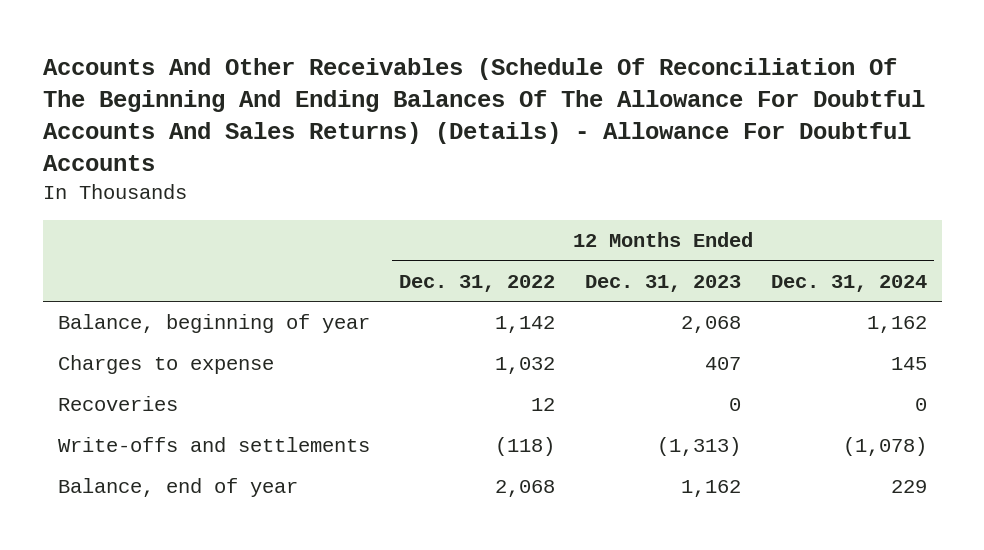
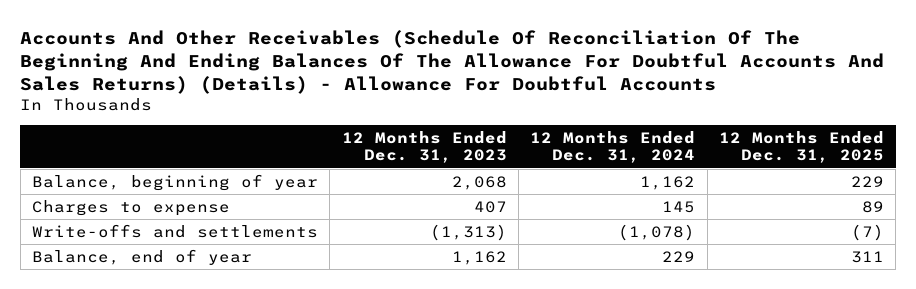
- | 12 Months Ended Dec. 31, 2022 | 12 Months Ended Dec. 31, 2023 | 12 Months Ended Dec. 31, 2024
+ | 12 Months Ended Dec. 31, 2023 | 12 Months Ended Dec. 31, 2024 | 12 Months Ended Dec. 31, 2025
- Recoveries | 12 | 0 | 0

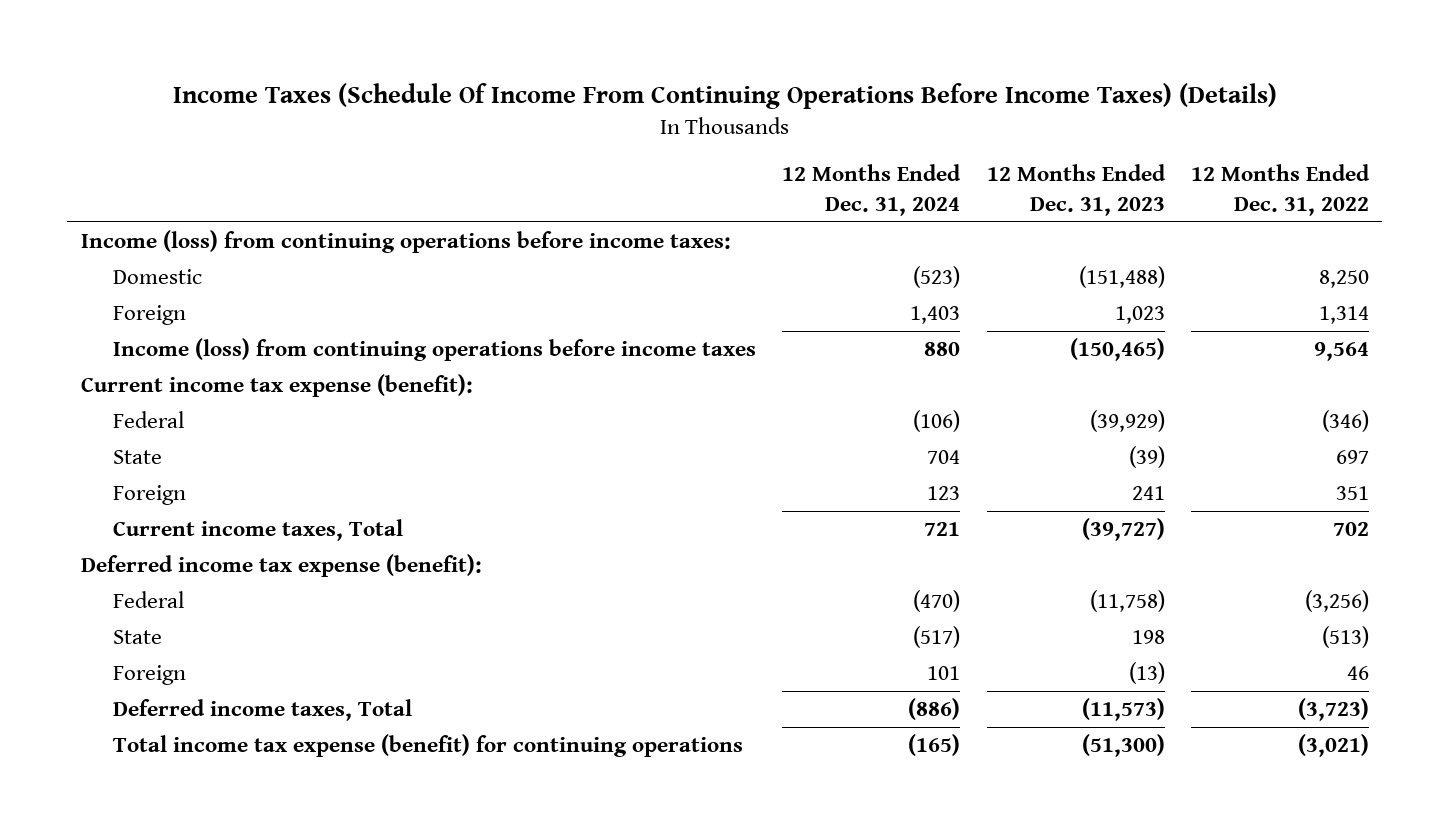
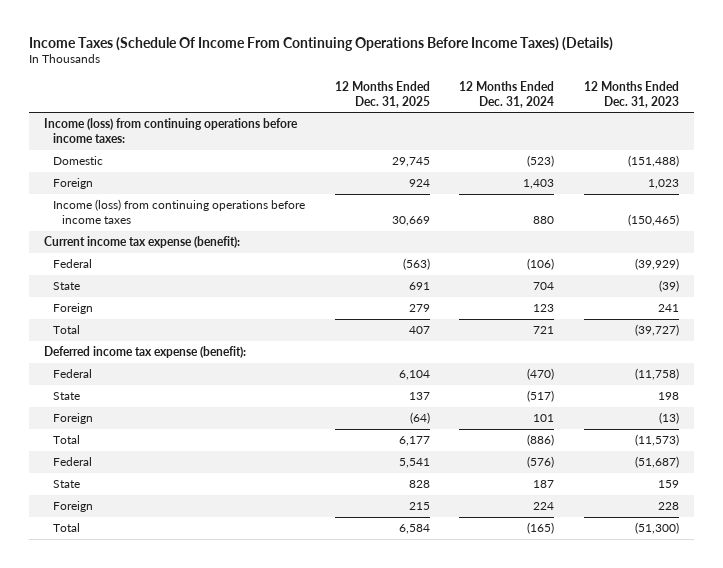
- | 12 Months Ended Dec. 31, 2024 | 12 Months Ended Dec. 31, 2023 | 12 Months Ended Dec. 31, 2022
+ | 12 Months Ended Dec. 31, 2025 | 12 Months Ended Dec. 31, 2024 | 12 Months Ended Dec. 31, 2023
- Current income taxes, Total | 721 | (39,727) | 702
+ Total | 407 | 721 | (39,727)
- Deferred income taxes, Total | (886) | (11,573) | (3,723)
- Total income tax expense (benefit) for continuing operations | (165) | (51,300) | (3,021)
+ Total | 6,177 | (886) | (11,573)
+ Federal | 5,541 | (576) | (51,687)
+ State | 828 | 187 | 159
+ Foreign | 215 | 224 | 228
+ Total | 6,584 | (165) | (51,300)

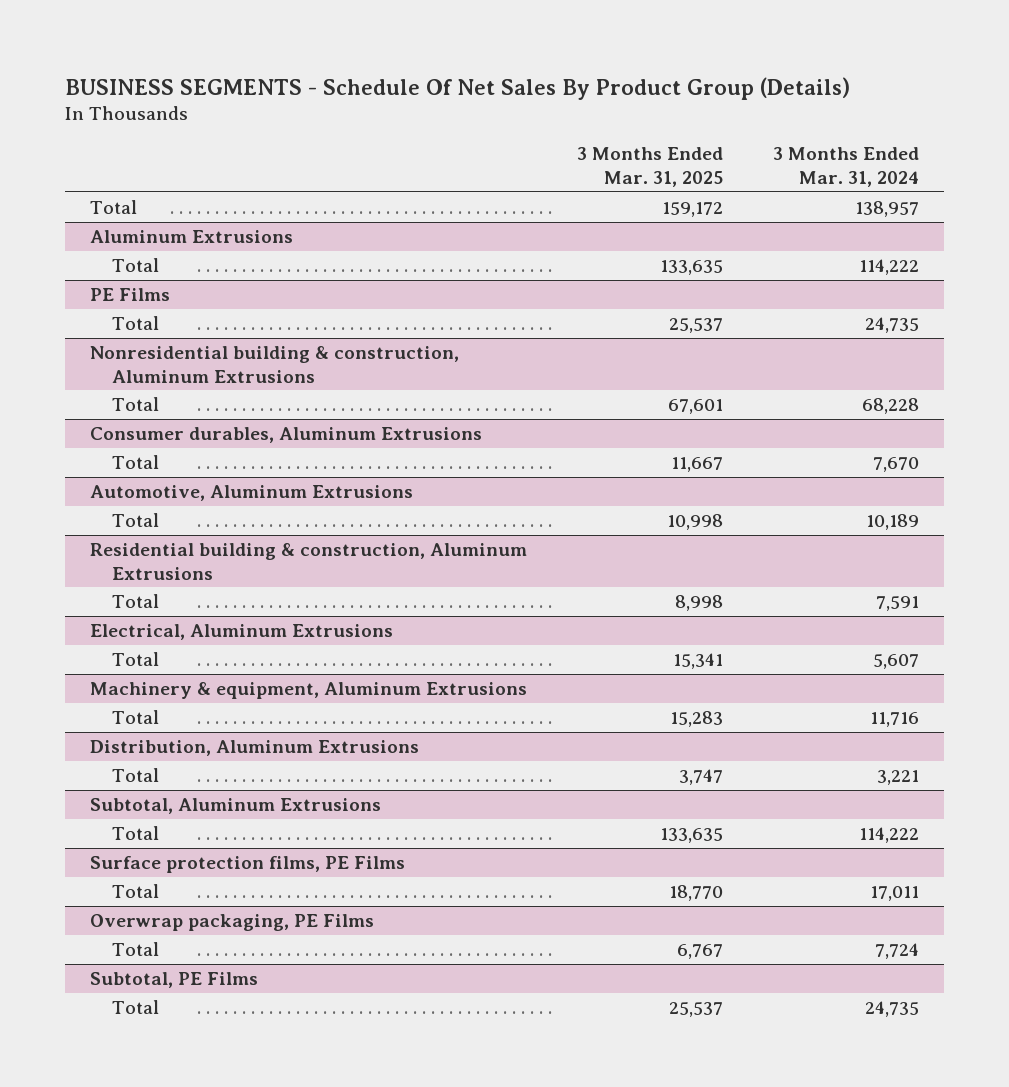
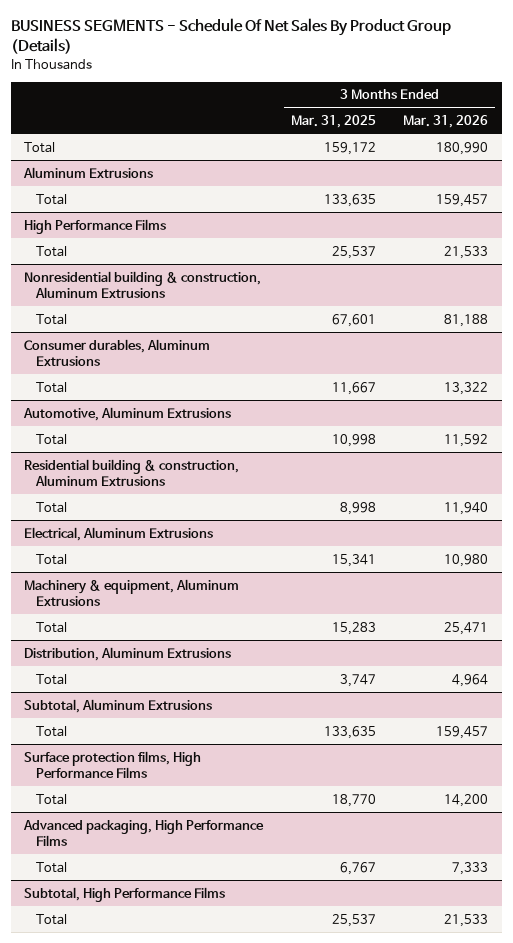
- | 3 Months Ended Mar. 31, 2025 | 3 Months Ended Mar. 31, 2024
+ | 3 Months Ended Mar. 31, 2025 | 3 Months Ended Mar. 31, 2026
- PE Films
+ High Performance Films
- Surface protection films, PE Films
+ Surface protection films, High Performance Films
- Overwrap packaging, PE Films
+ Advanced packaging, High Performance Films
- Subtotal, PE Films
+ Subtotal, High Performance Films

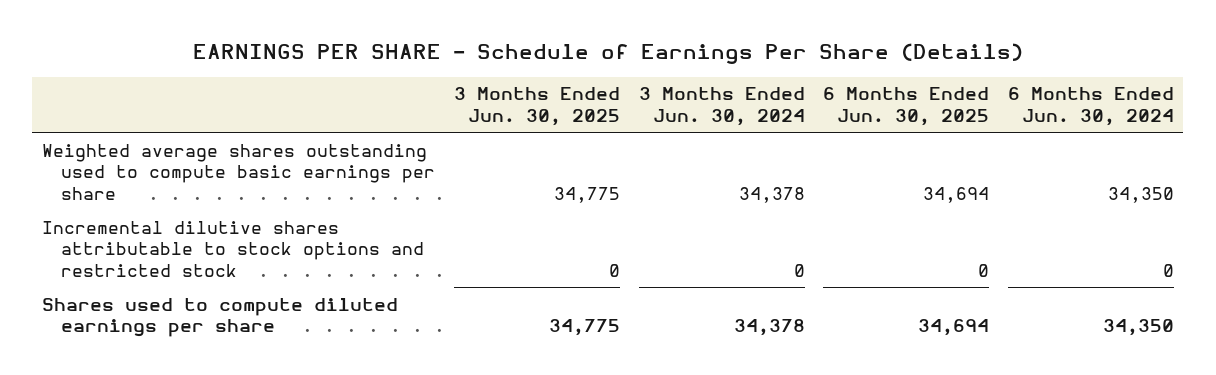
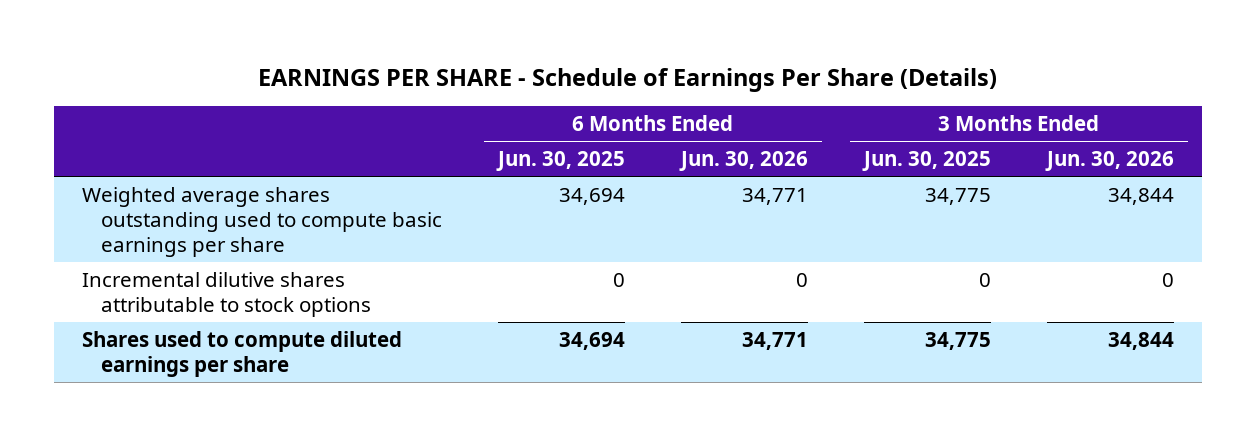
- | 3 Months Ended Jun. 30, 2025 | 3 Months Ended Jun. 30, 2024 | 6 Months Ended Jun. 30, 2025 | 6 Months Ended Jun. 30, 2024
+ | 6 Months Ended Jun. 30, 2025 | 6 Months Ended Jun. 30, 2026 | 3 Months Ended Jun. 30, 2025 | 3 Months Ended Jun. 30, 2026
- Incremental dilutive shares attributable to stock options and restricted stock | 0 | 0 | 0 | 0
+ Incremental dilutive shares attributable to stock options | 0 | 0 | 0 | 0

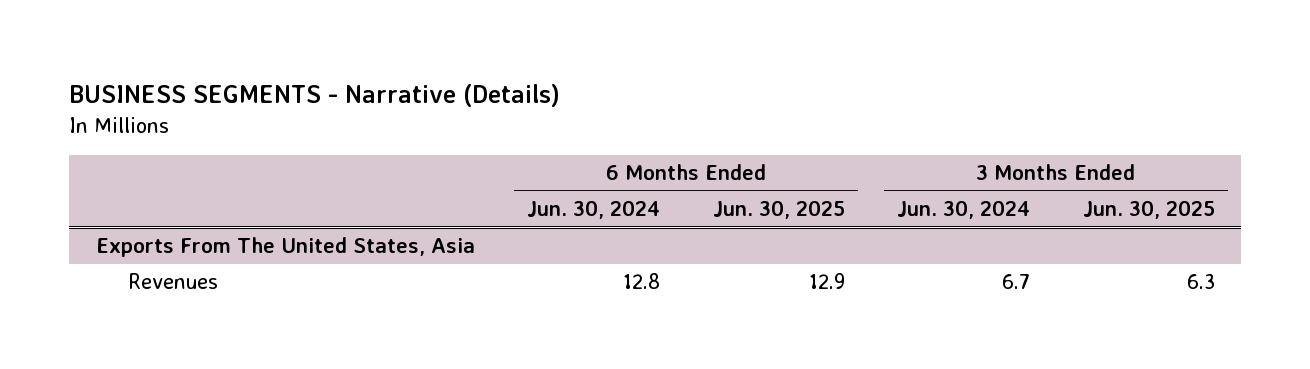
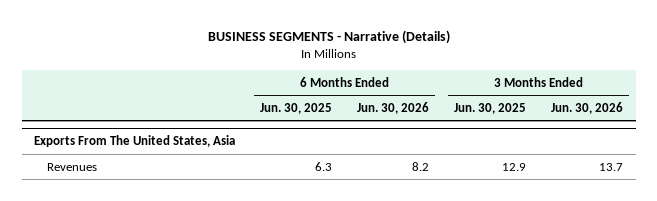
- | 6 Months Ended Jun. 30, 2024 | 6 Months Ended Jun. 30, 2025 | 3 Months Ended Jun. 30, 2024 | 3 Months Ended Jun. 30, 2025
+ | 6 Months Ended Jun. 30, 2025 | 6 Months Ended Jun. 30, 2026 | 3 Months Ended Jun. 30, 2025 | 3 Months Ended Jun. 30, 2026
@ Exports From The United States, Asia
- Revenues | 12.8 | 12.9 | 6.7 | 6.3
+ Revenues | 6.3 | 8.2 | 12.9 | 13.7

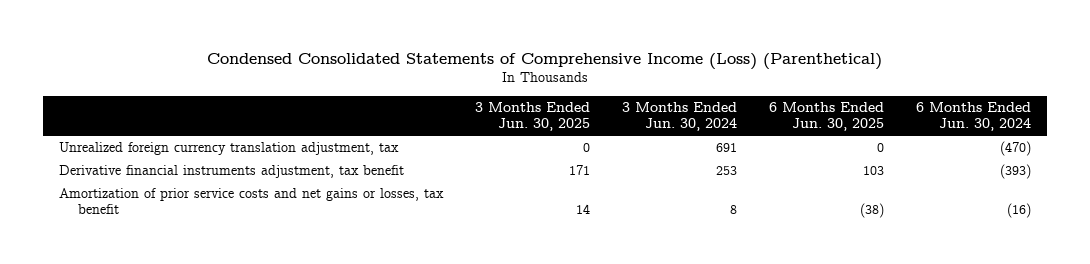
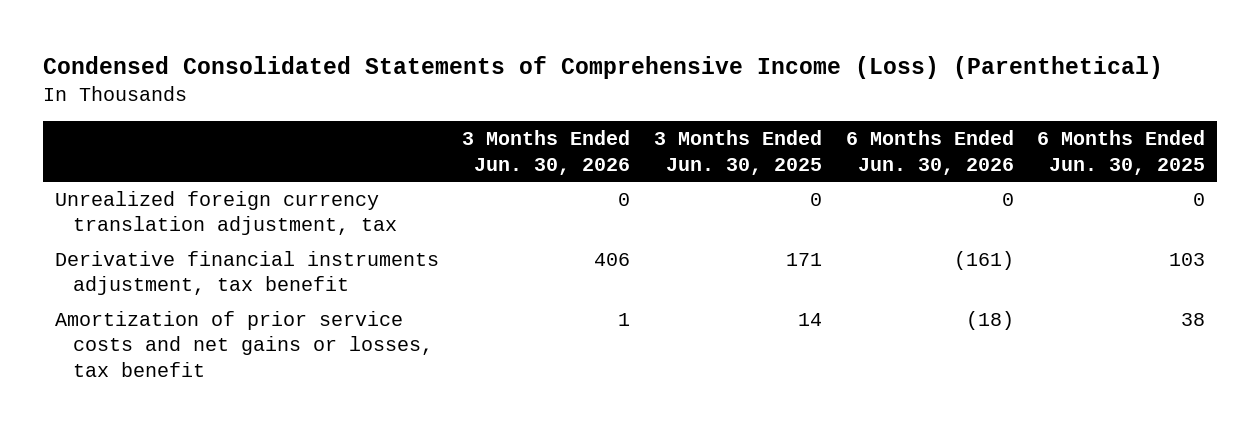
- | 3 Months Ended Jun. 30, 2025 | 3 Months Ended Jun. 30, 2024 | 6 Months Ended Jun. 30, 2025 | 6 Months Ended Jun. 30, 2024
+ | 3 Months Ended Jun. 30, 2026 | 3 Months Ended Jun. 30, 2025 | 6 Months Ended Jun. 30, 2026 | 6 Months Ended Jun. 30, 2025
- Amortization of prior service costs and net gains or losses, tax benefit | 14 | 8 | (38) | (16)
+ Amortization of prior service costs and net gains or losses, tax benefit | 1 | 14 | (18) | 38

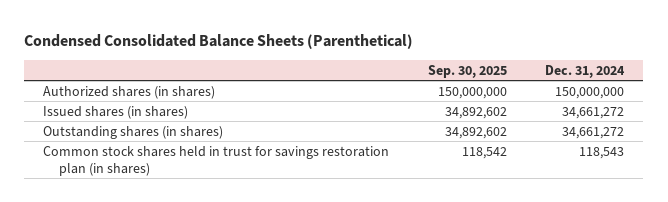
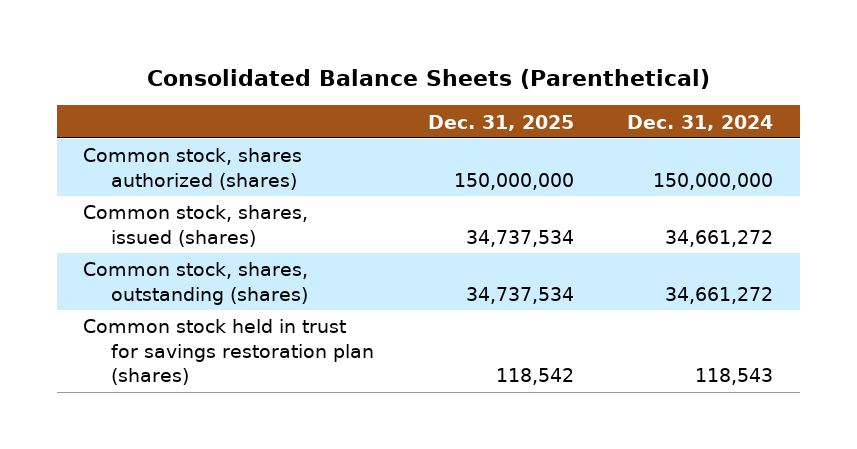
- Condensed Consolidated Balance Sheets (Parenthetical)
+ Consolidated Balance Sheets (Parenthetical)
- | Sep. 30, 2025 | Dec. 31, 2024
+ | Dec. 31, 2025 | Dec. 31, 2024
- Authorized shares (in shares) | 150,000,000 | 150,000,000
- Issued shares (in shares) | 34,892,602 | 34,661,272
- Outstanding shares (in shares) | 34,892,602 | 34,661,272
- Common stock shares held in trust for savings restoration plan (in shares) | 118,542 | 118,543
+ Common stock, shares authorized (shares) | 150,000,000 | 150,000,000
+ Common stock, shares, issued (shares) | 34,737,534 | 34,661,272
+ Common stock, shares, outstanding (shares) | 34,737,534 | 34,661,272
+ Common stock held in trust for savings restoration plan (shares) | 118,542 | 118,543

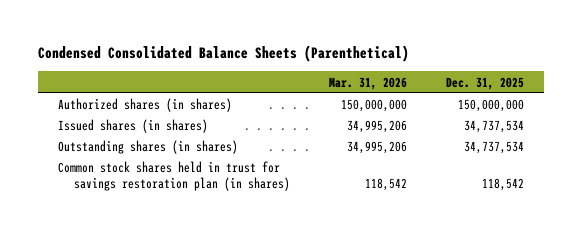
- Consolidated Balance Sheets (Parenthetical)
+ Condensed Consolidated Balance Sheets (Parenthetical)
- | Dec. 31, 2025 | Dec. 31, 2024
+ | Mar. 31, 2026 | Dec. 31, 2025
- Common stock, shares authorized (shares) | 150,000,000 | 150,000,000
- Common stock, shares, issued (shares) | 34,737,534 | 34,661,272
- Common stock, shares, outstanding (shares) | 34,737,534 | 34,661,272
- Common stock held in trust for savings restoration plan (shares) | 118,542 | 118,543
+ Authorized shares (in shares) | 150,000,000 | 150,000,000
+ Issued shares (in shares) | 34,995,206 | 34,737,534
+ Outstanding shares (in shares) | 34,995,206 | 34,737,534
+ Common stock shares held in trust for savings restoration plan (in shares) | 118,542 | 118,542

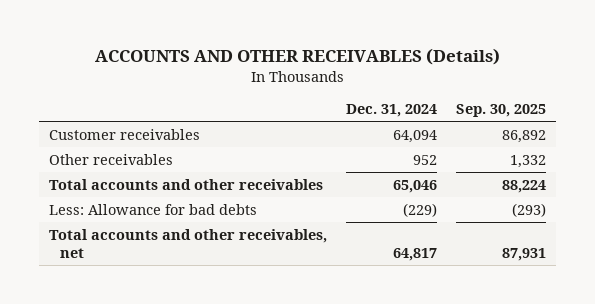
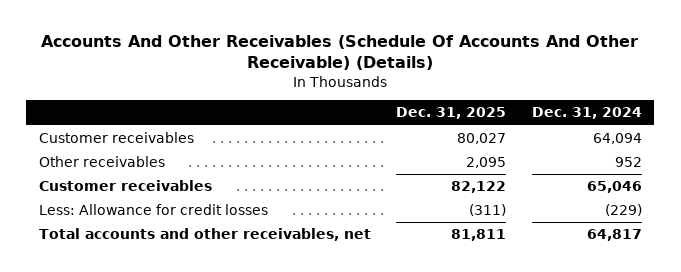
- ACCOUNTS AND OTHER RECEIVABLES (Details)
+ Accounts And Other Receivables (Schedule Of Accounts And Other Receivable) (Details)
- | Dec. 31, 2024 | Sep. 30, 2025
+ | Dec. 31, 2025 | Dec. 31, 2024
- Total accounts and other receivables | 65,046 | 88,224
- Less: Allowance for bad debts | (229) | (293)
+ Customer receivables | 82,122 | 65,046
+ Less: Allowance for credit losses | (311) | (229)

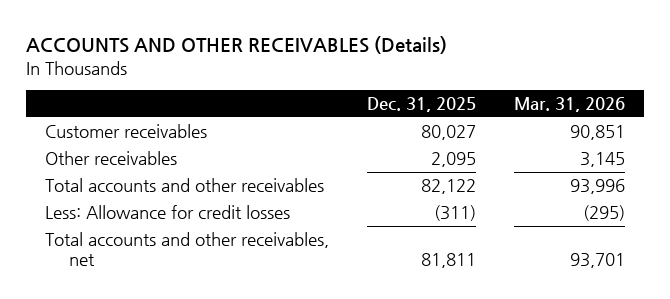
- Accounts And Other Receivables (Schedule Of Accounts And Other Receivable) (Details)
+ ACCOUNTS AND OTHER RECEIVABLES (Details)
- | Dec. 31, 2025 | Dec. 31, 2024
+ | Dec. 31, 2025 | Mar. 31, 2026
- Customer receivables | 82,122 | 65,046
+ Total accounts and other receivables | 82,122 | 93,996

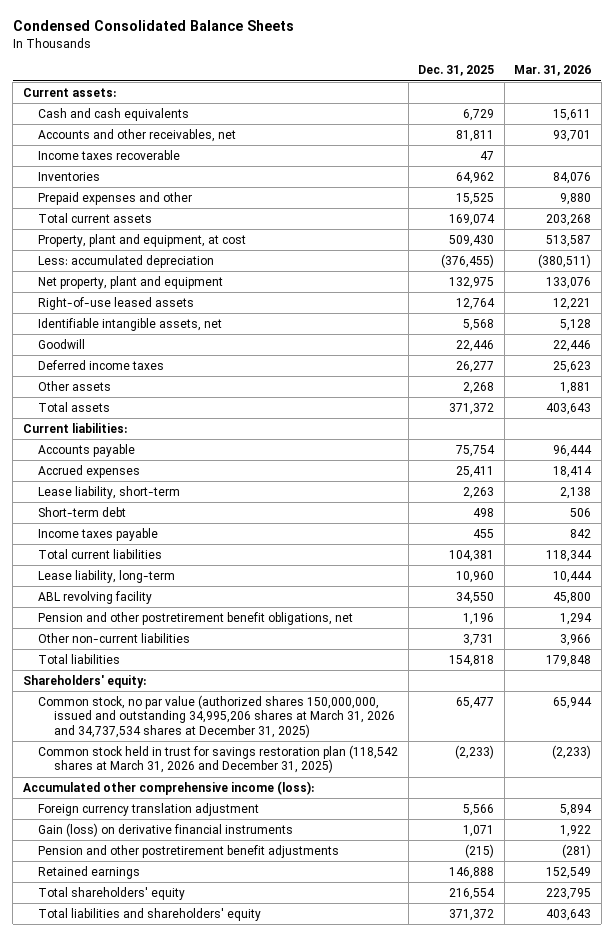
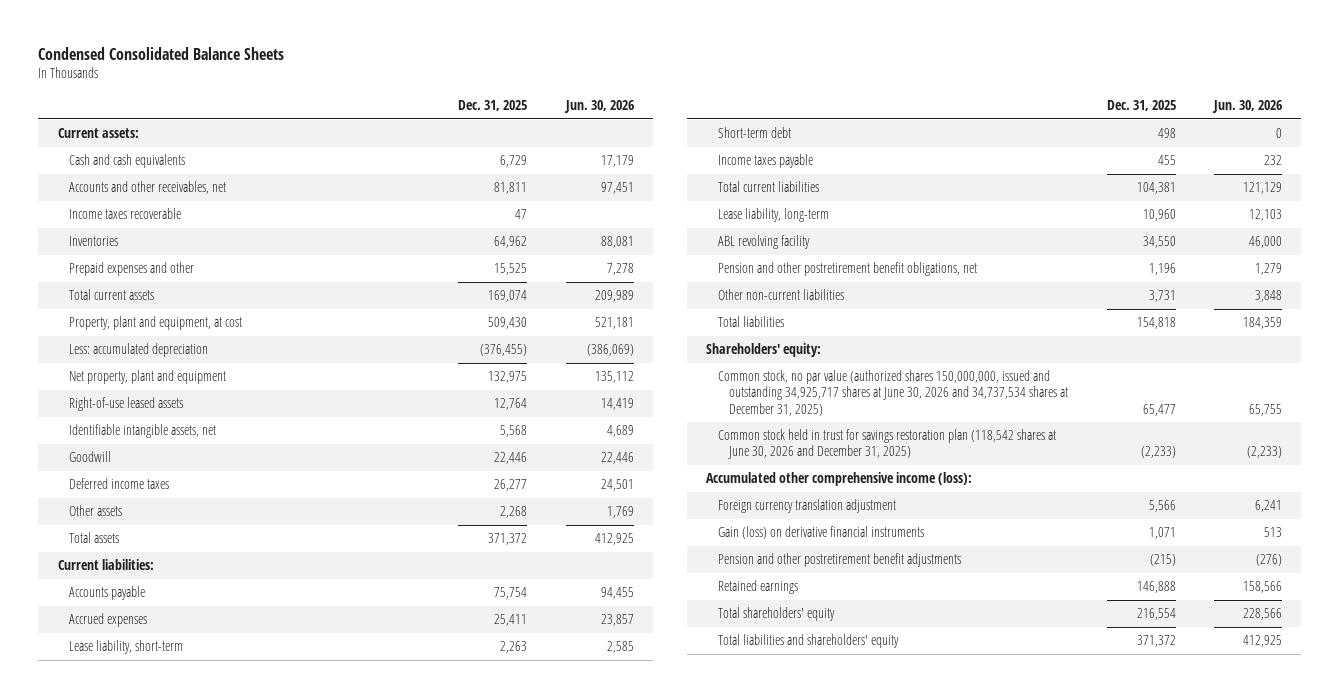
- | Dec. 31, 2025 | Mar. 31, 2026
+ | Dec. 31, 2025 | Jun. 30, 2026
- Common stock, no par value (authorized shares 150,000,000, issued and outstanding 34,995,206 shares at March 31, 2026 and 34,737,534 shares at December 31, 2025) | 65,477 | 65,944
- Common stock held in trust for savings restoration plan (118,542 shares at March 31, 2026 and December 31, 2025) | (2,233) | (2,233)
+ Common stock, no par value (authorized shares 150,000,000, issued and outstanding 34,925,717 shares at June 30, 2026 and 34,737,534 shares at December 31, 2025) | 65,477 | 65,755
+ Common stock held in trust for savings restoration plan (118,542 shares at June 30, 2026 and December 31, 2025) | (2,233) | (2,233)

